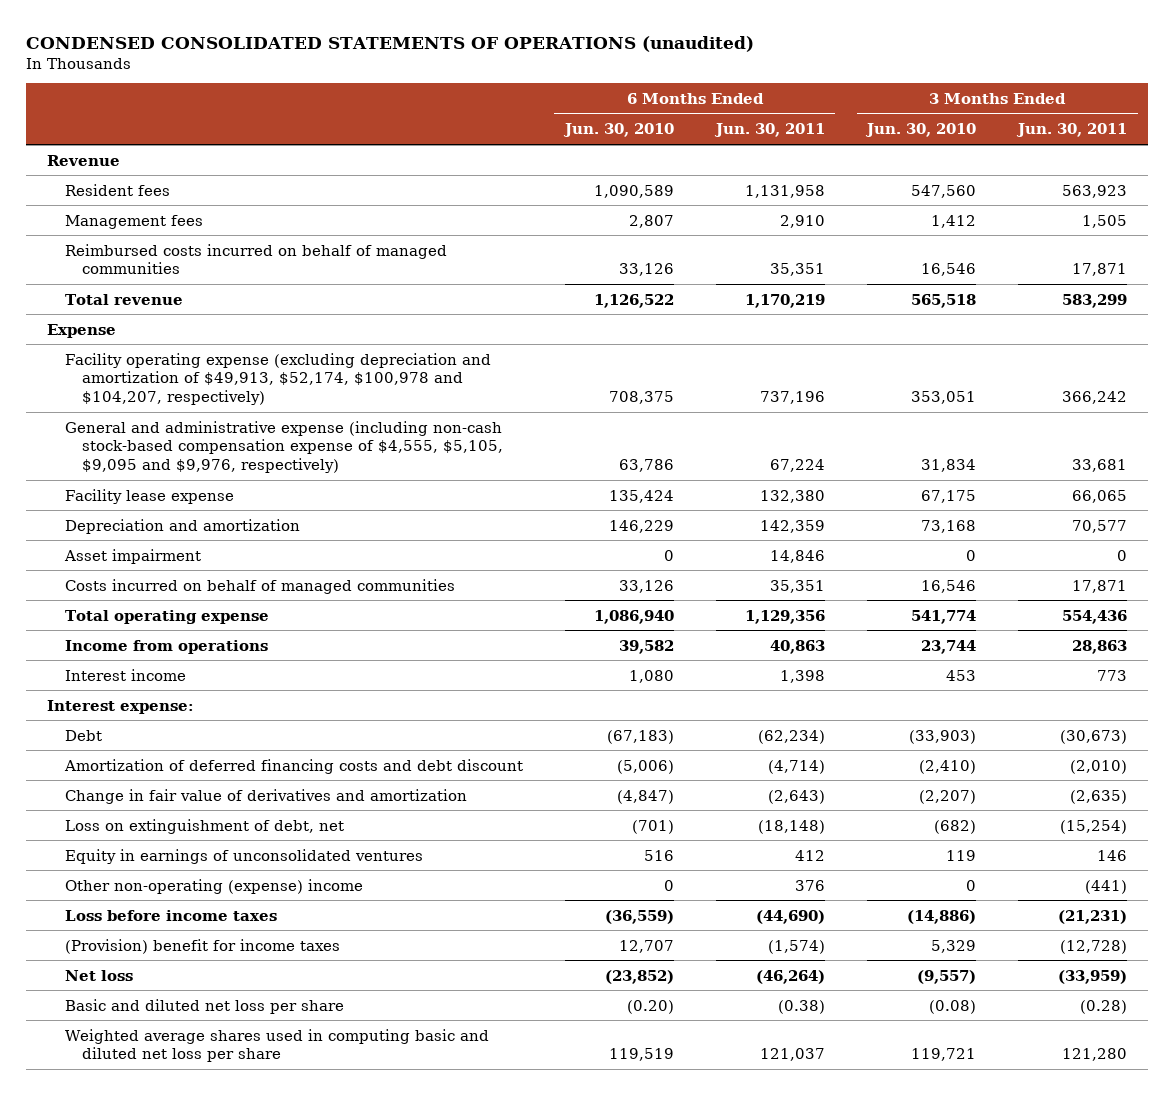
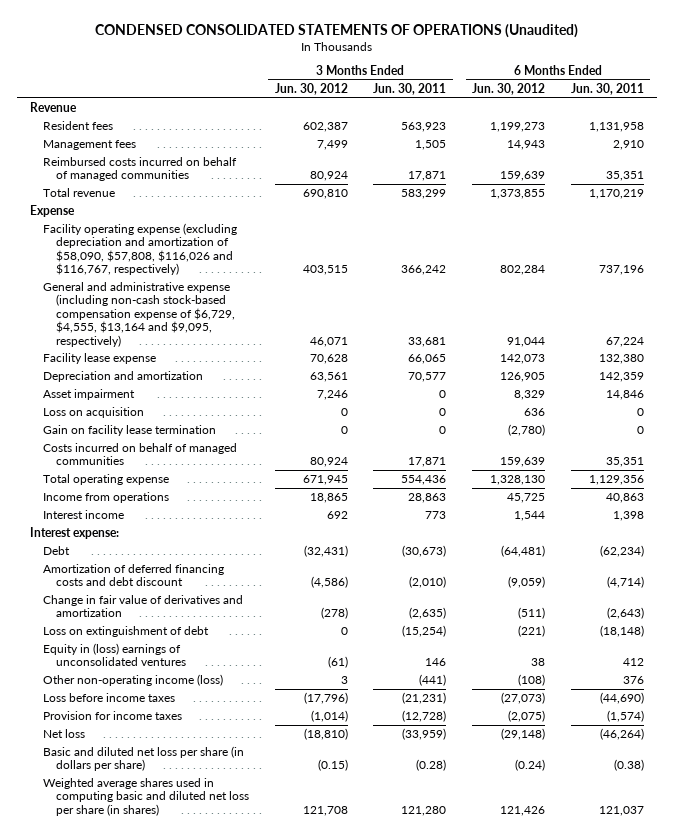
- CONDENSED CONSOLIDATED STATEMENTS OF OPERATIONS (unaudited)
+ CONDENSED CONSOLIDATED STATEMENTS OF OPERATIONS (Unaudited)
- | 6 Months Ended Jun. 30, 2010 | 6 Months Ended Jun. 30, 2011 | 3 Months Ended Jun. 30, 2010 | 3 Months Ended Jun. 30, 2011
+ | 3 Months Ended Jun. 30, 2012 | 3 Months Ended Jun. 30, 2011 | 6 Months Ended Jun. 30, 2012 | 6 Months Ended Jun. 30, 2011
- Facility operating expense (excluding depreciation and amortization of $49,913, $52,174, $100,978 and $104,207, respectively) | 708,375 | 737,196 | 353,051 | 366,242
- General and administrative expense (including non-cash stock-based compensation expense of $4,555, $5,105, $9,095 and $9,976, respectively) | 63,786 | 67,224 | 31,834 | 33,681
+ Facility operating expense (excluding depreciation and amortization of $58,090, $57,808, $116,026 and $116,767, respectively) | 403,515 | 366,242 | 802,284 | 737,196
+ General and administrative expense (including non-cash stock-based compensation expense of $6,729, $4,555, $13,164 and $9,095, respectively) | 46,071 | 33,681 | 91,044 | 67,224
+ Loss on acquisition | 0 | 0 | 636 | 0
+ Gain on facility lease termination | 0 | 0 | (2,780) | 0
- Loss on extinguishment of debt, net | (701) | (18,148) | (682) | (15,254)
- Equity in earnings of unconsolidated ventures | 516 | 412 | 119 | 146
- Other non-operating (expense) income | 0 | 376 | 0 | (441)
+ Loss on extinguishment of debt | 0 | (15,254) | (221) | (18,148)
+ Equity in (loss) earnings of unconsolidated ventures | (61) | 146 | 38 | 412
+ Other non-operating income (loss) | 3 | (441) | (108) | 376
- (Provision) benefit for income taxes | 12,707 | (1,574) | 5,329 | (12,728)
+ Provision for income taxes | (1,014) | (12,728) | (2,075) | (1,574)
- Basic and diluted net loss per share | (0.20) | (0.38) | (0.08) | (0.28)
- Weighted average shares used in computing basic and diluted net loss per share | 119,519 | 121,037 | 119,721 | 121,280
+ Basic and diluted net loss per share (in dollars per share) | (0.15) | (0.28) | (0.24) | (0.38)
+ Weighted average shares used in computing basic and diluted net loss per share (in shares) | 121,708 | 121,280 | 121,426 | 121,037

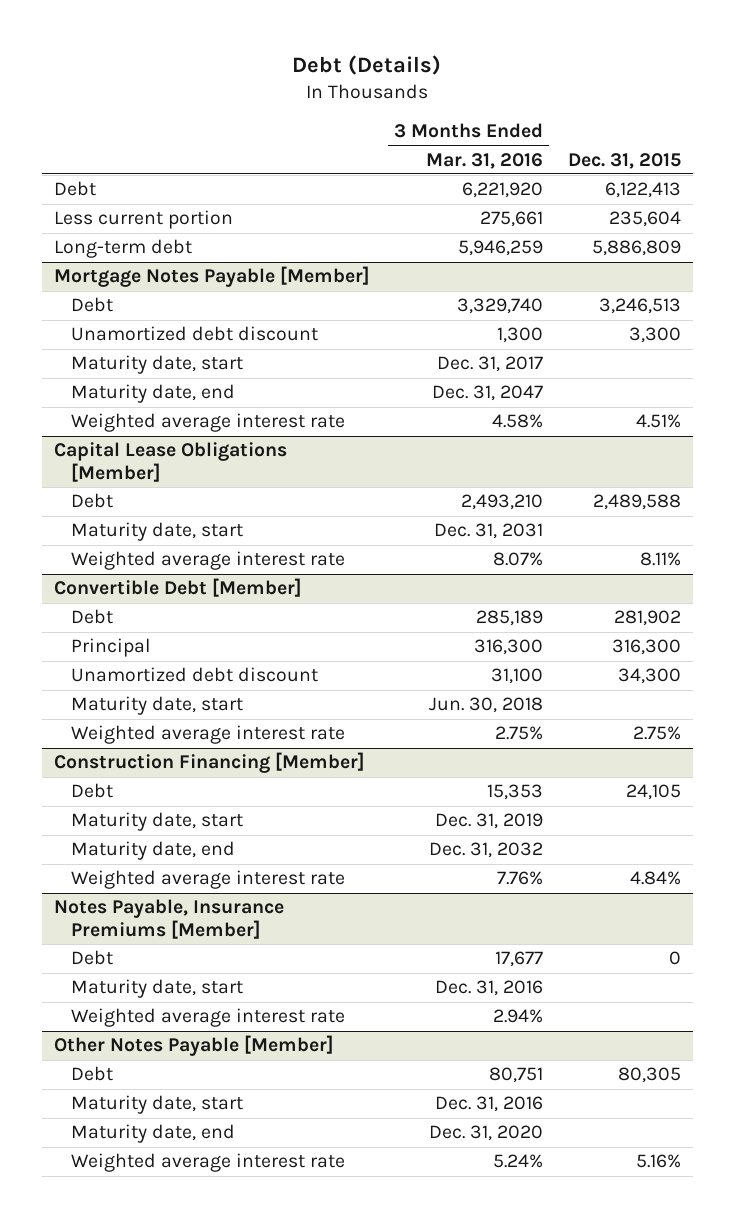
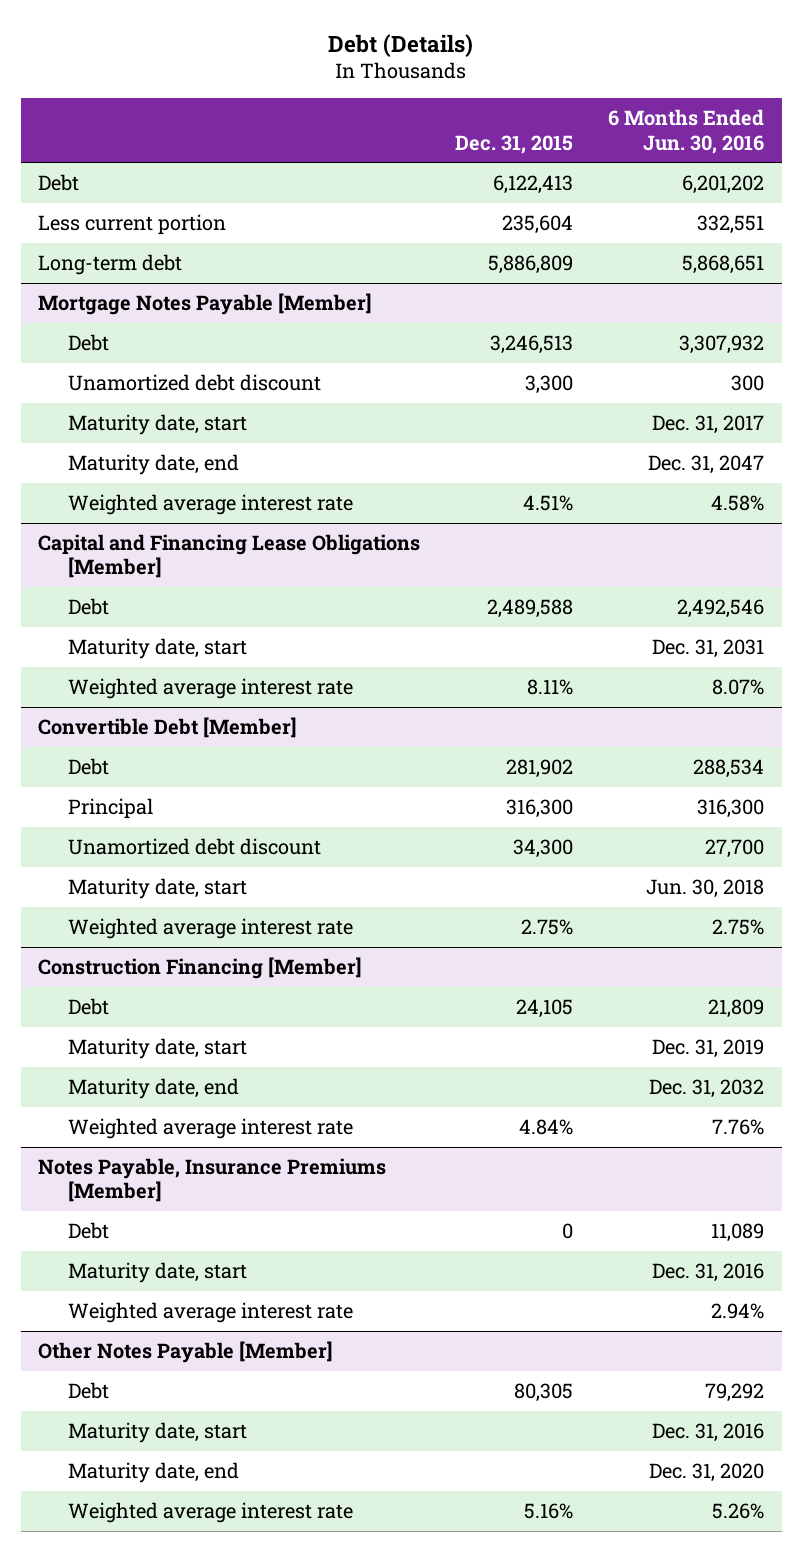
- | 3 Months Ended Mar. 31, 2016 | Dec. 31, 2015
+ | Dec. 31, 2015 | 6 Months Ended Jun. 30, 2016
- Capital Lease Obligations [Member]
+ Capital and Financing Lease Obligations [Member]

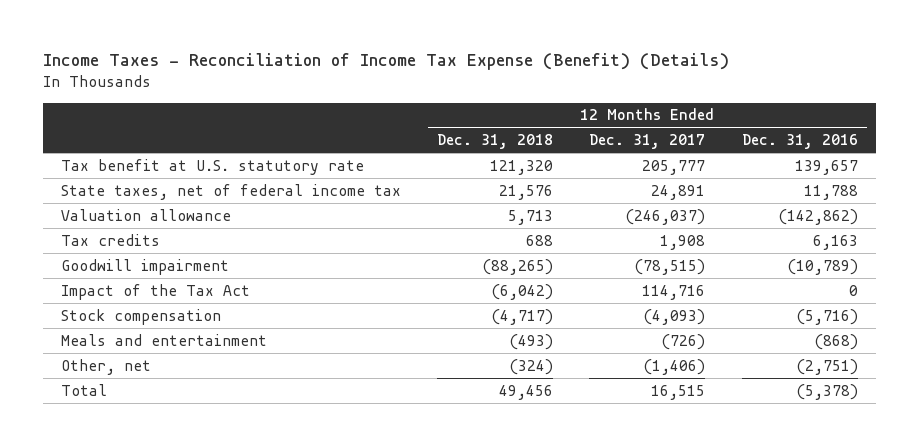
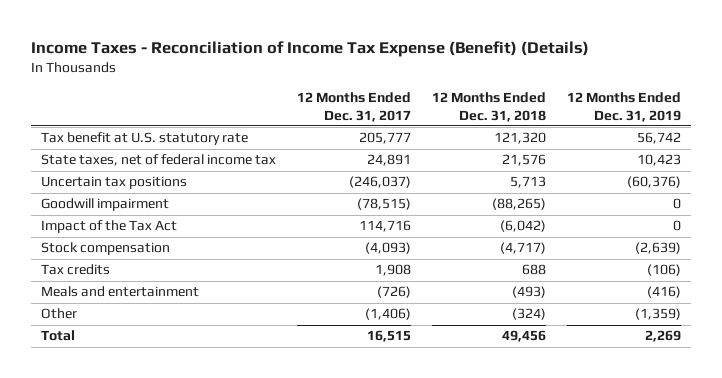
- | 12 Months Ended Dec. 31, 2018 | 12 Months Ended Dec. 31, 2017 | 12 Months Ended Dec. 31, 2016
+ | 12 Months Ended Dec. 31, 2017 | 12 Months Ended Dec. 31, 2018 | 12 Months Ended Dec. 31, 2019
- Valuation allowance | 5,713 | (246,037) | (142,862)
+ Uncertain tax positions | (246,037) | 5,713 | (60,376)
moved down: Tax credits | 1,908 | 688 | (106)
- Other, net | (324) | (1,406) | (2,751)
+ Other | (1,406) | (324) | (1,359)

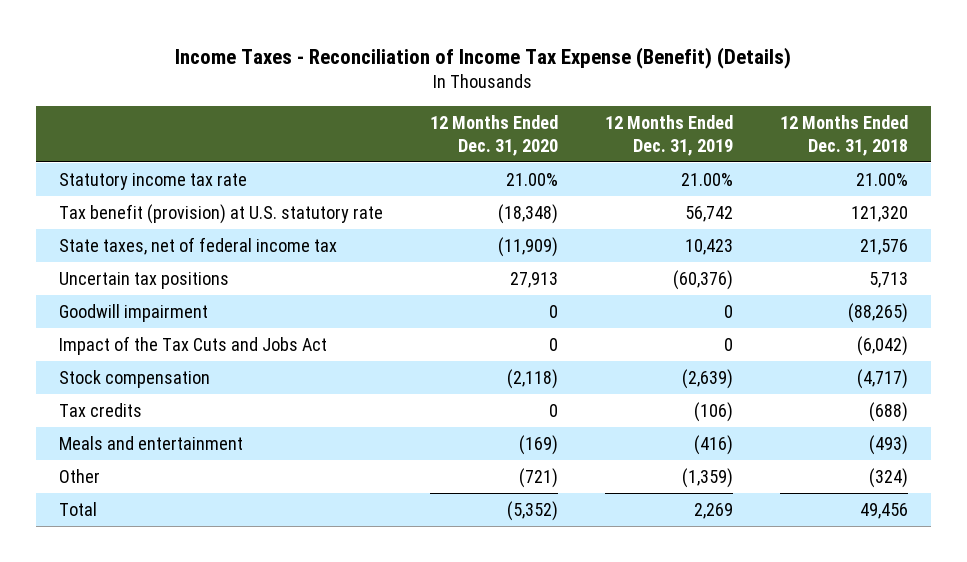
- | 12 Months Ended Dec. 31, 2017 | 12 Months Ended Dec. 31, 2018 | 12 Months Ended Dec. 31, 2019
+ | 12 Months Ended Dec. 31, 2020 | 12 Months Ended Dec. 31, 2019 | 12 Months Ended Dec. 31, 2018
- Tax benefit at U.S. statutory rate | 205,777 | 121,320 | 56,742
+ Statutory income tax rate | 21.00% | 21.00% | 21.00%
+ Tax benefit (provision) at U.S. statutory rate | (18,348) | 56,742 | 121,320
- Impact of the Tax Act | 114,716 | (6,042) | 0
+ Impact of the Tax Cuts and Jobs Act | 0 | 0 | (6,042)
- Tax credits | 1,908 | 688 | (106)
+ Tax credits | 0 | (106) | (688)

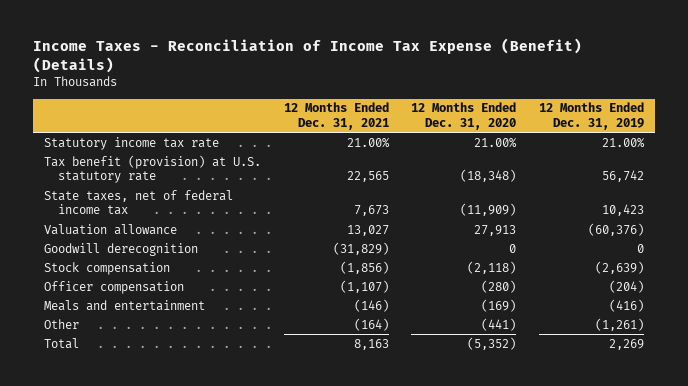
- | 12 Months Ended Dec. 31, 2020 | 12 Months Ended Dec. 31, 2019 | 12 Months Ended Dec. 31, 2018
+ | 12 Months Ended Dec. 31, 2021 | 12 Months Ended Dec. 31, 2020 | 12 Months Ended Dec. 31, 2019
- Uncertain tax positions | 27,913 | (60,376) | 5,713
- Goodwill impairment | 0 | 0 | (88,265)
- Impact of the Tax Cuts and Jobs Act | 0 | 0 | (6,042)
+ Valuation allowance | 13,027 | 27,913 | (60,376)
+ Goodwill derecognition | (31,829) | 0 | 0
- Tax credits | 0 | (106) | (688)
+ Officer compensation | (1,107) | (280) | (204)
- Other | (721) | (1,359) | (324)
+ Other | (164) | (441) | (1,261)

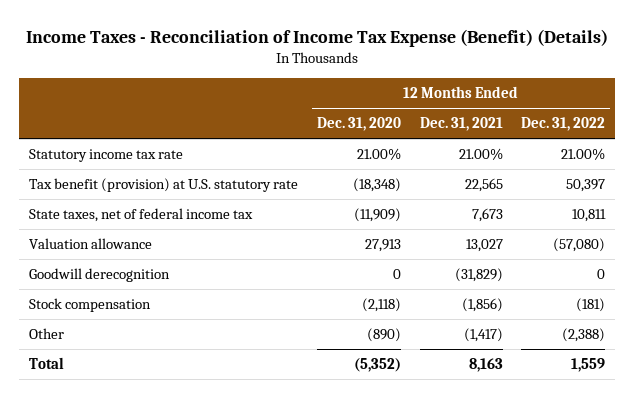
- | 12 Months Ended Dec. 31, 2021 | 12 Months Ended Dec. 31, 2020 | 12 Months Ended Dec. 31, 2019
+ | 12 Months Ended Dec. 31, 2020 | 12 Months Ended Dec. 31, 2021 | 12 Months Ended Dec. 31, 2022
- Officer compensation | (1,107) | (280) | (204)
- Meals and entertainment | (146) | (169) | (416)
- Other | (164) | (441) | (1,261)
+ Other | (890) | (1,417) | (2,388)

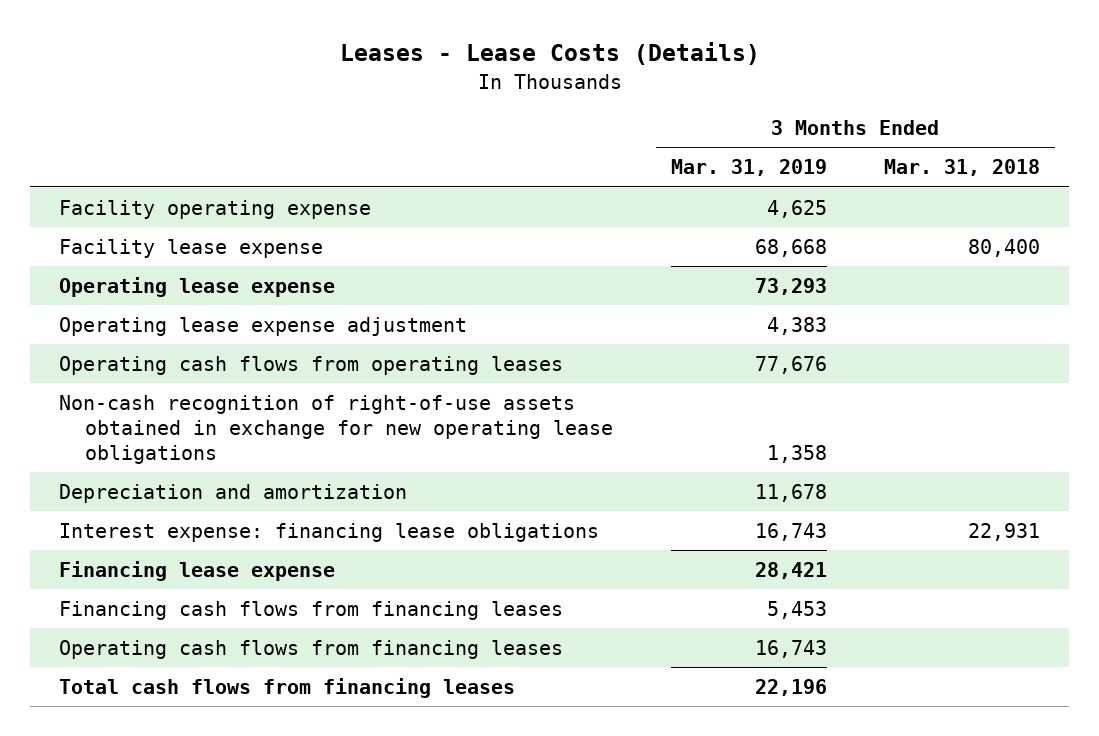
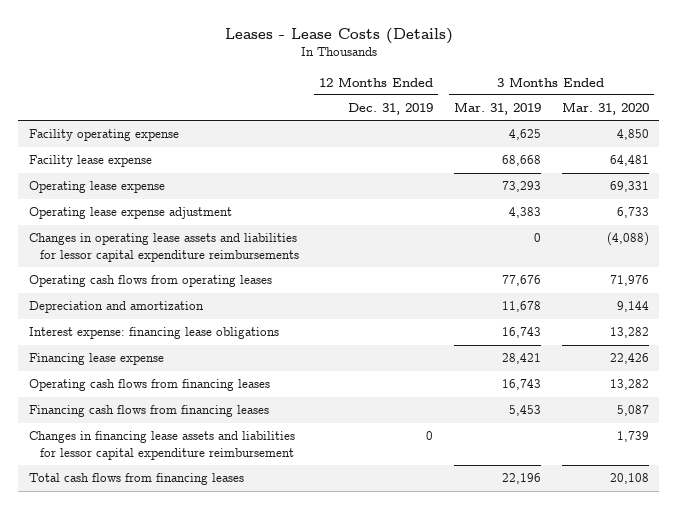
- | 3 Months Ended Mar. 31, 2019 | 3 Months Ended Mar. 31, 2018
+ | 12 Months Ended Dec. 31, 2019 | 3 Months Ended Mar. 31, 2019 | 3 Months Ended Mar. 31, 2020
+ Changes in operating lease assets and liabilities for lessor capital expenditure reimbursements | | 0 | (4,088)
- Non-cash recognition of right-of-use assets obtained in exchange for new operating lease obligations | 1,358 |
moved down: Financing cash flows from financing leases | | 5,453 | 5,087
+ Changes in financing lease assets and liabilities for lessor capital expenditure reimbursement | 0 | | 1,739

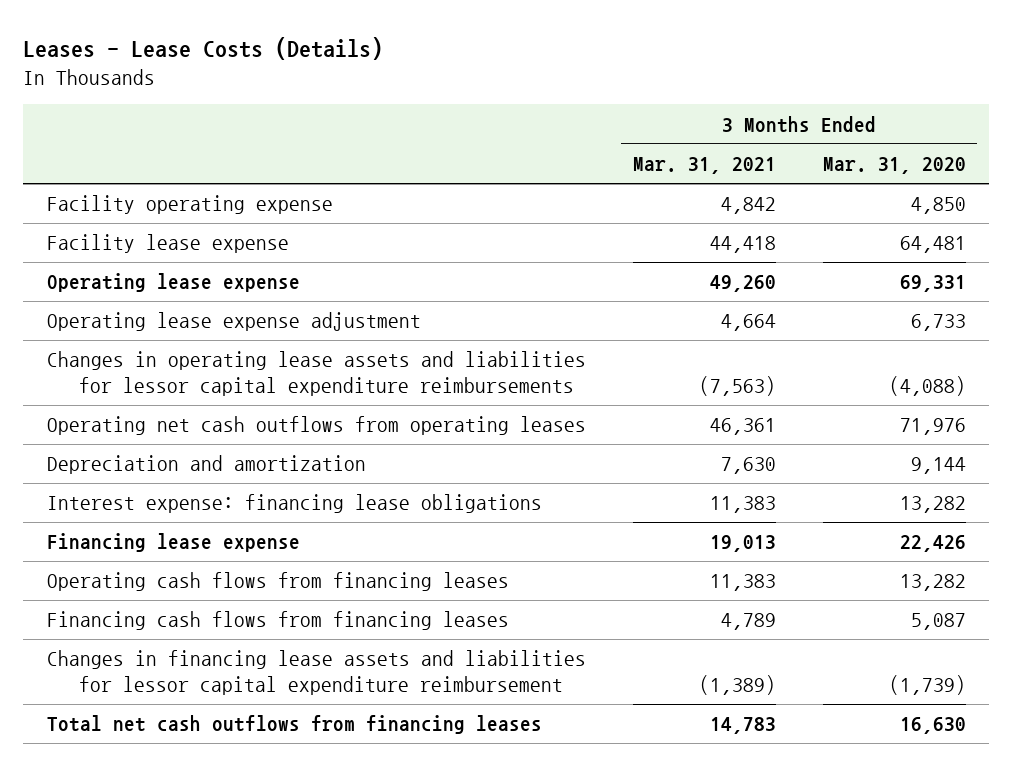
- | 12 Months Ended Dec. 31, 2019 | 3 Months Ended Mar. 31, 2019 | 3 Months Ended Mar. 31, 2020
+ | 3 Months Ended Mar. 31, 2021 | 3 Months Ended Mar. 31, 2020
- Operating cash flows from operating leases | | 77,676 | 71,976
+ Operating net cash outflows from operating leases | 46,361 | 71,976
- Changes in financing lease assets and liabilities for lessor capital expenditure reimbursement | 0 | | 1,739
- Total cash flows from financing leases | | 22,196 | 20,108
+ Changes in financing lease assets and liabilities for lessor capital expenditure reimbursement | (1,389) | (1,739)
+ Total net cash outflows from financing leases | 14,783 | 16,630

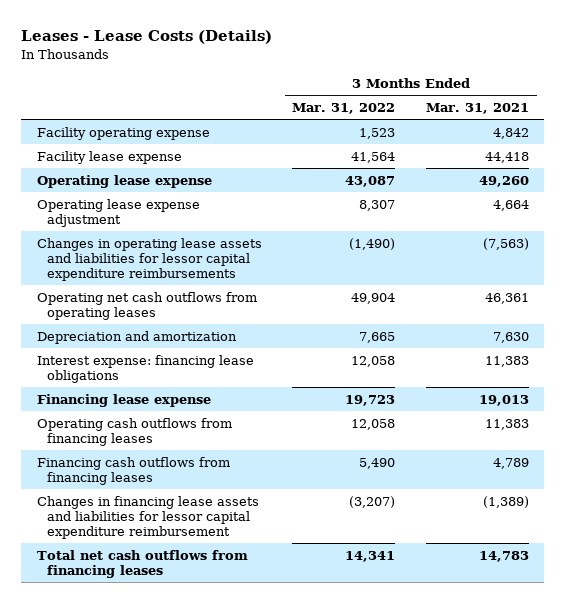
- | 3 Months Ended Mar. 31, 2021 | 3 Months Ended Mar. 31, 2020
+ | 3 Months Ended Mar. 31, 2022 | 3 Months Ended Mar. 31, 2021
- Operating cash flows from financing leases | 11,383 | 13,282
- Financing cash flows from financing leases | 4,789 | 5,087
+ Operating cash outflows from financing leases | 12,058 | 11,383
+ Financing cash outflows from financing leases | 5,490 | 4,789

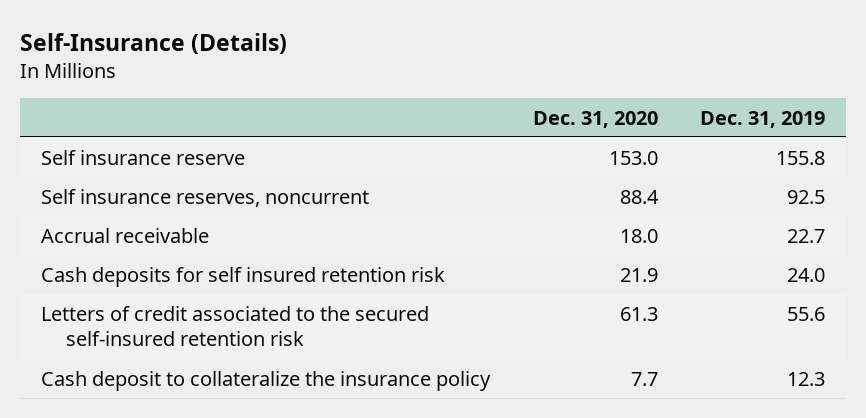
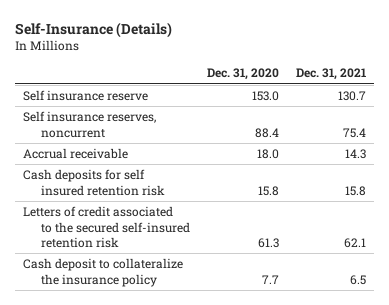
- | Dec. 31, 2020 | Dec. 31, 2019
+ | Dec. 31, 2020 | Dec. 31, 2021
- Cash deposits for self insured retention risk | 21.9 | 24.0
+ Cash deposits for self insured retention risk | 15.8 | 15.8

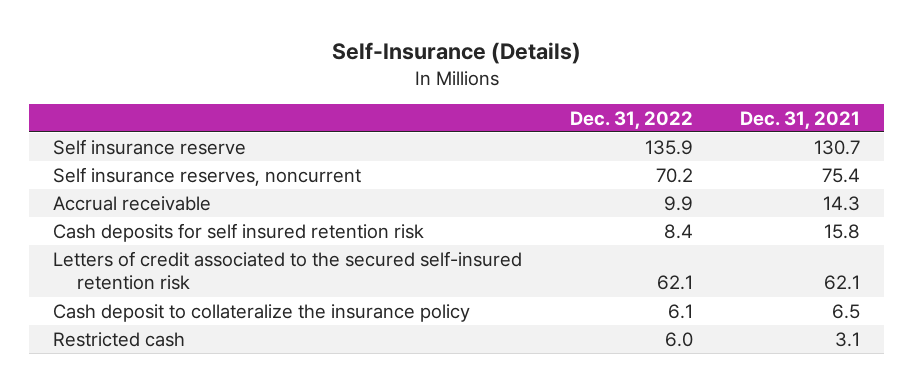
- | Dec. 31, 2020 | Dec. 31, 2021
+ | Dec. 31, 2022 | Dec. 31, 2021
+ Restricted cash | 6.0 | 3.1

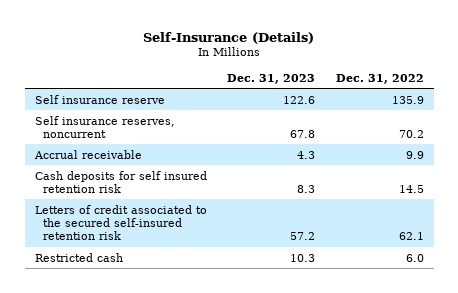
- | Dec. 31, 2022 | Dec. 31, 2021
+ | Dec. 31, 2023 | Dec. 31, 2022
- Cash deposits for self insured retention risk | 8.4 | 15.8
+ Cash deposits for self insured retention risk | 8.3 | 14.5
- Cash deposit to collateralize the insurance policy | 6.1 | 6.5

